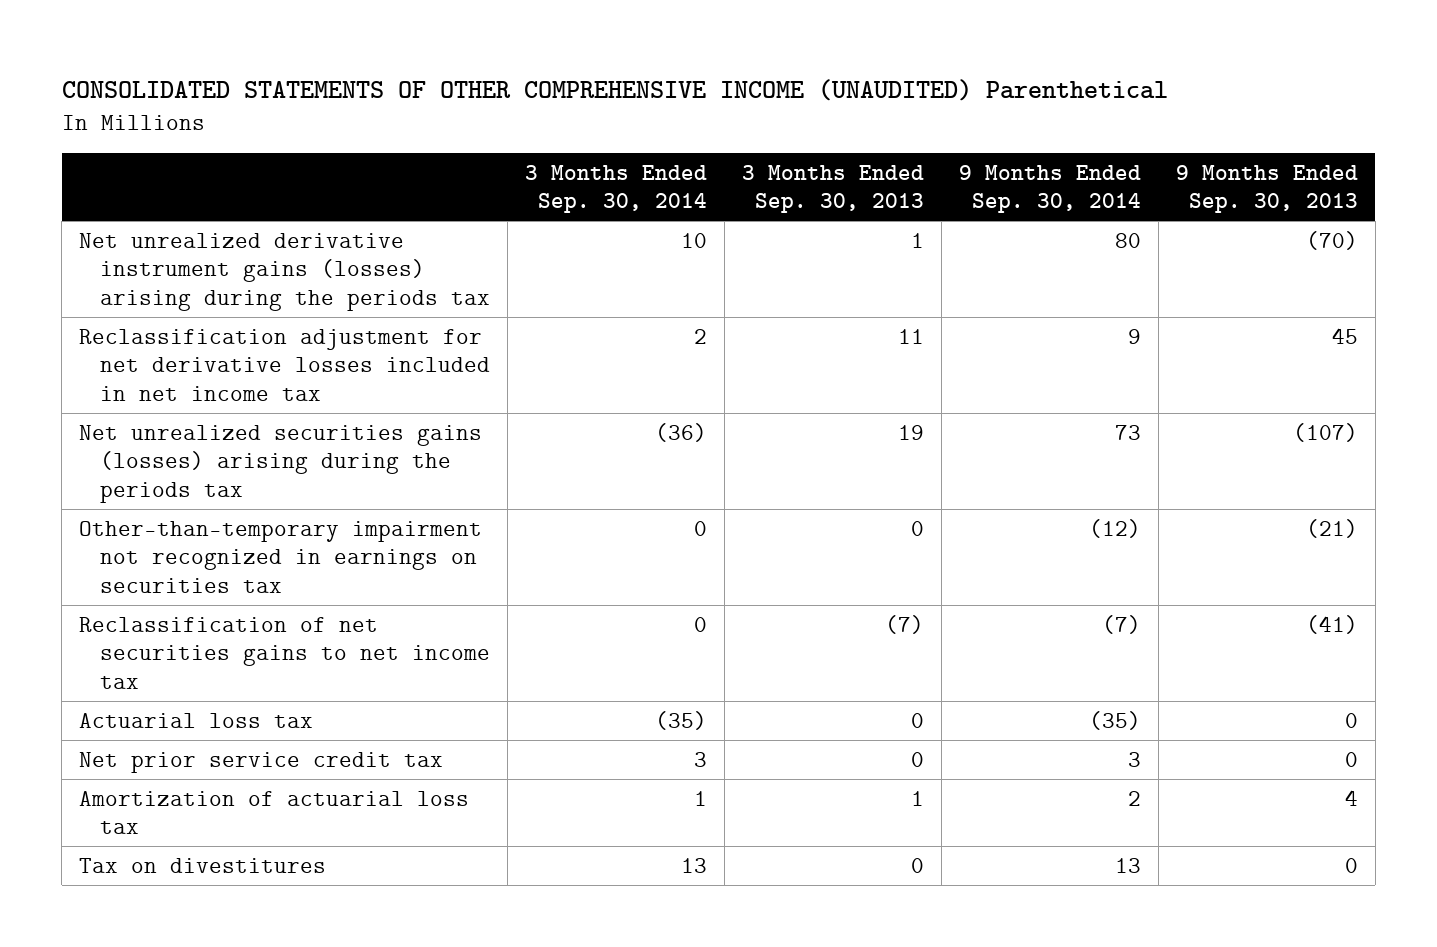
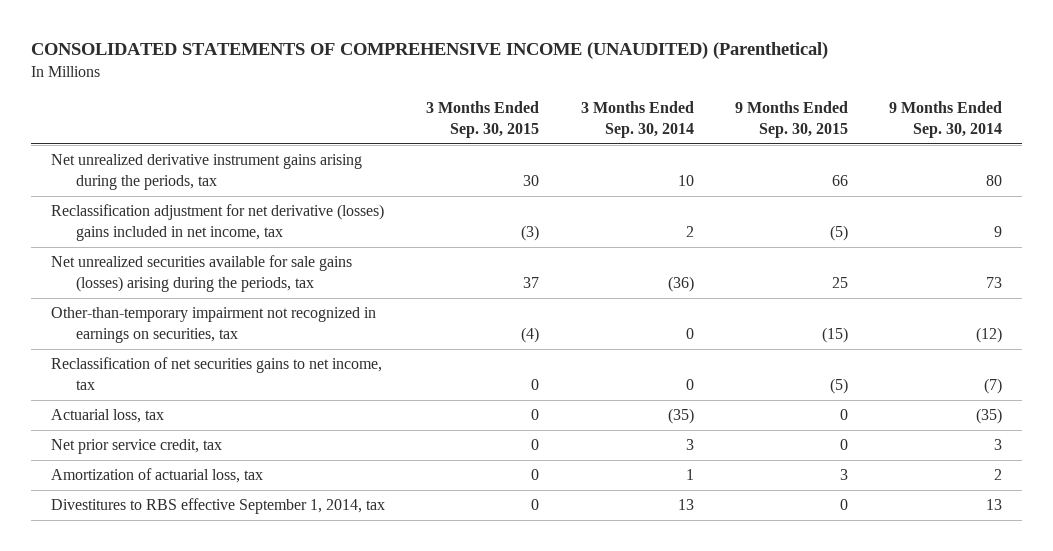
- CONSOLIDATED STATEMENTS OF OTHER COMPREHENSIVE INCOME (UNAUDITED) Parenthetical
+ CONSOLIDATED STATEMENTS OF COMPREHENSIVE INCOME (UNAUDITED) (Parenthetical)
- | 3 Months Ended Sep. 30, 2014 | 3 Months Ended Sep. 30, 2013 | 9 Months Ended Sep. 30, 2014 | 9 Months Ended Sep. 30, 2013
+ | 3 Months Ended Sep. 30, 2015 | 3 Months Ended Sep. 30, 2014 | 9 Months Ended Sep. 30, 2015 | 9 Months Ended Sep. 30, 2014
- Net unrealized derivative instrument gains (losses) arising during the periods tax | 10 | 1 | 80 | (70)
- Reclassification adjustment for net derivative losses included in net income tax | 2 | 11 | 9 | 45
- Net unrealized securities gains (losses) arising during the periods tax | (36) | 19 | 73 | (107)
- Other-than-temporary impairment not recognized in earnings on securities tax | 0 | 0 | (12) | (21)
- Reclassification of net securities gains to net income tax | 0 | (7) | (7) | (41)
- Actuarial loss tax | (35) | 0 | (35) | 0
- Net prior service credit tax | 3 | 0 | 3 | 0
- Amortization of actuarial loss tax | 1 | 1 | 2 | 4
- Tax on divestitures | 13 | 0 | 13 | 0
+ Net unrealized derivative instrument gains arising during the periods, tax | 30 | 10 | 66 | 80
+ Reclassification adjustment for net derivative (losses) gains included in net income, tax | (3) | 2 | (5) | 9
+ Net unrealized securities available for sale gains (losses) arising during the periods, tax | 37 | (36) | 25 | 73
+ Other-than-temporary impairment not recognized in earnings on securities, tax | (4) | 0 | (15) | (12)
+ Reclassification of net securities gains to net income, tax | 0 | 0 | (5) | (7)
+ Actuarial loss, tax | 0 | (35) | 0 | (35)
+ Net prior service credit, tax | 0 | 3 | 0 | 3
+ Amortization of actuarial loss, tax | 0 | 1 | 3 | 2
+ Divestitures to RBS effective September 1, 2014, tax | 0 | 13 | 0 | 13

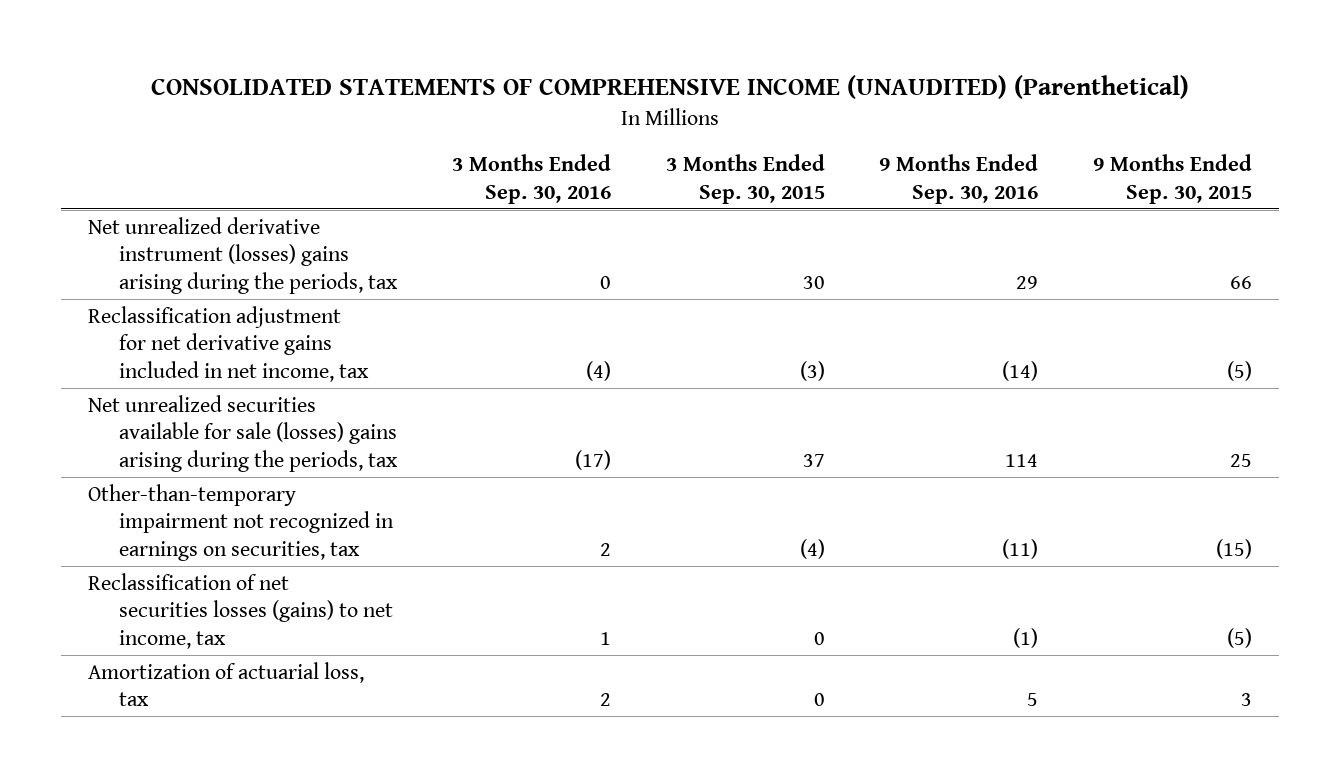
- | 3 Months Ended Sep. 30, 2015 | 3 Months Ended Sep. 30, 2014 | 9 Months Ended Sep. 30, 2015 | 9 Months Ended Sep. 30, 2014
+ | 3 Months Ended Sep. 30, 2016 | 3 Months Ended Sep. 30, 2015 | 9 Months Ended Sep. 30, 2016 | 9 Months Ended Sep. 30, 2015
- Net unrealized derivative instrument gains arising during the periods, tax | 30 | 10 | 66 | 80
- Reclassification adjustment for net derivative (losses) gains included in net income, tax | (3) | 2 | (5) | 9
- Net unrealized securities available for sale gains (losses) arising during the periods, tax | 37 | (36) | 25 | 73
+ Net unrealized derivative instrument (losses) gains arising during the periods, tax | 0 | 30 | 29 | 66
+ Reclassification adjustment for net derivative gains included in net income, tax | (4) | (3) | (14) | (5)
+ Net unrealized securities available for sale (losses) gains arising during the periods, tax | (17) | 37 | 114 | 25
- Reclassification of net securities gains to net income, tax | 0 | 0 | (5) | (7)
- Actuarial loss, tax | 0 | (35) | 0 | (35)
- Net prior service credit, tax | 0 | 3 | 0 | 3
+ Reclassification of net securities losses (gains) to net income, tax | 1 | 0 | (1) | (5)
- Divestitures to RBS effective September 1, 2014, tax | 0 | 13 | 0 | 13

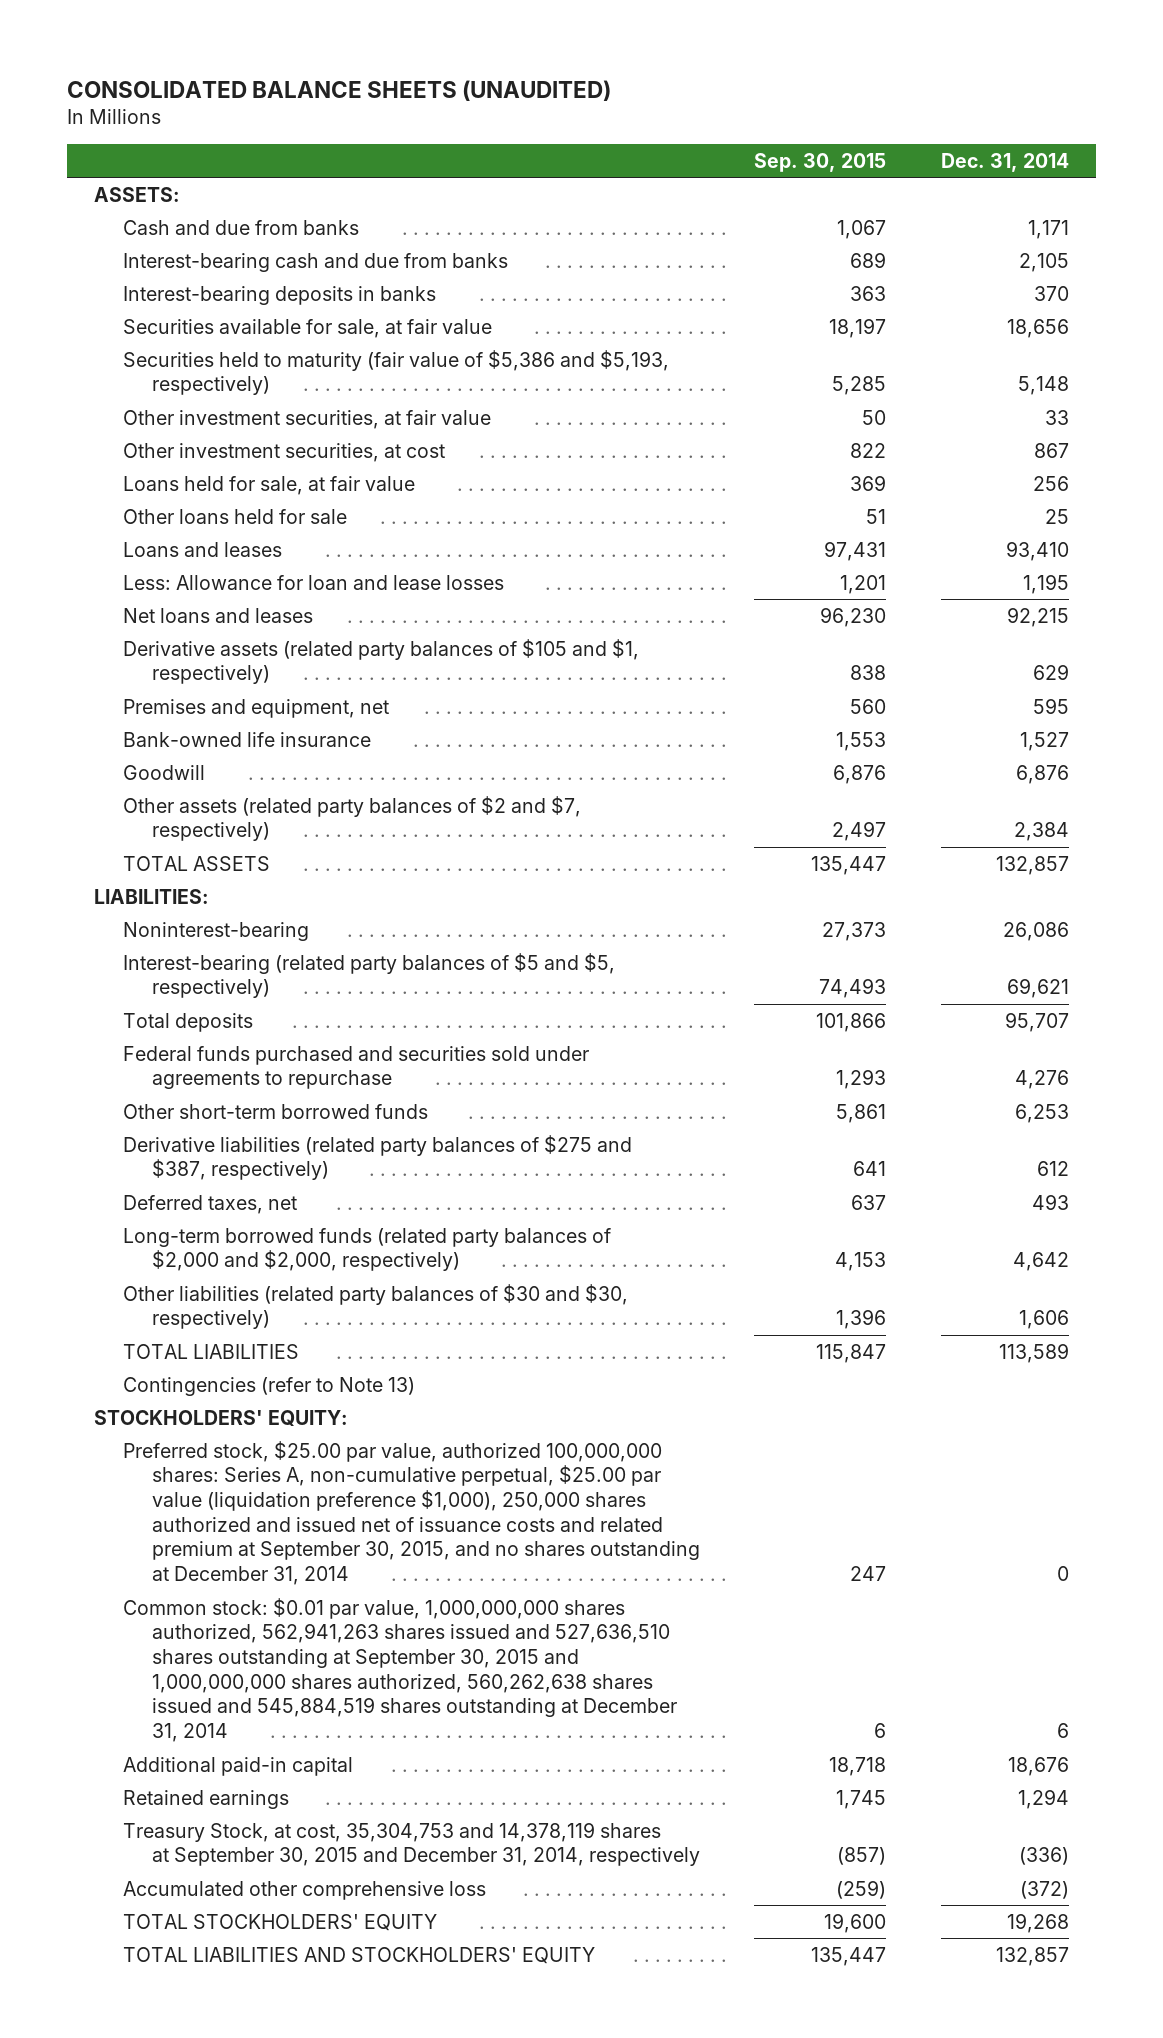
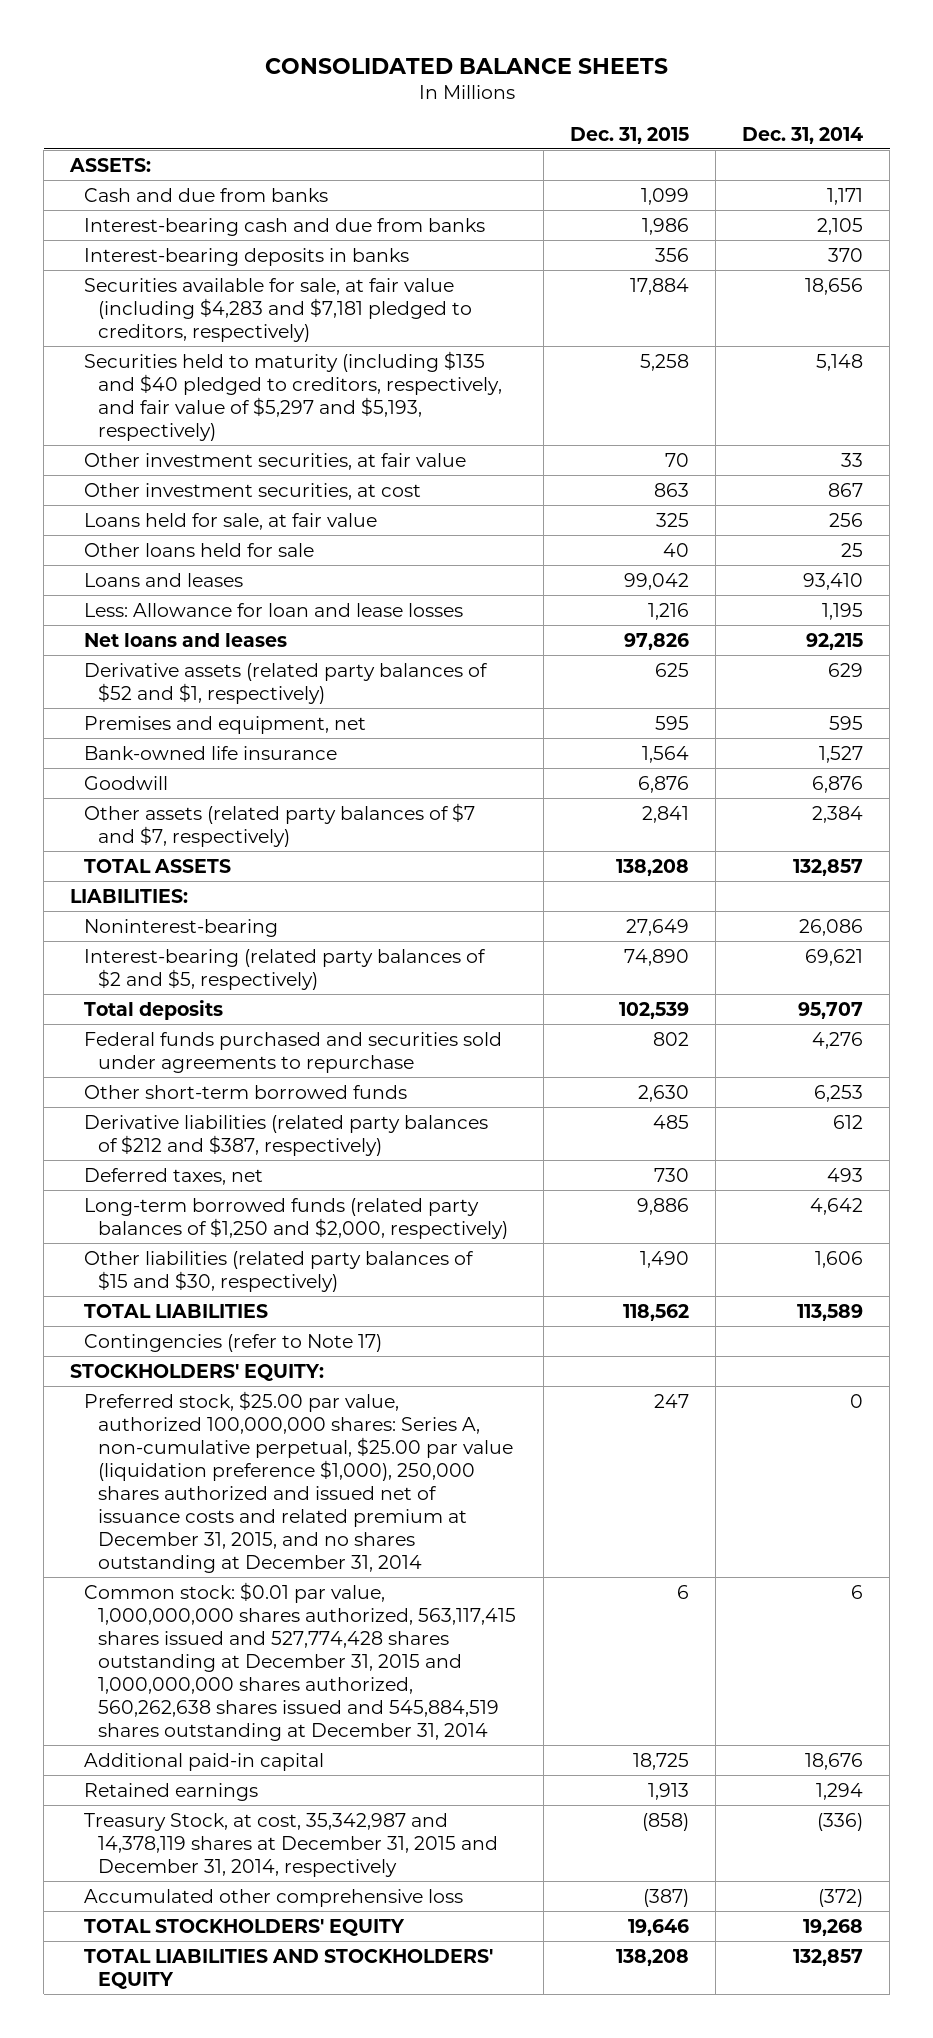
- CONSOLIDATED BALANCE SHEETS (UNAUDITED)
+ CONSOLIDATED BALANCE SHEETS
- | Sep. 30, 2015 | Dec. 31, 2014
+ | Dec. 31, 2015 | Dec. 31, 2014
- Securities available for sale, at fair value | 18,197 | 18,656
- Securities held to maturity (fair value of $5,386 and $5,193, respectively) | 5,285 | 5,148
+ Securities available for sale, at fair value (including $4,283 and $7,181 pledged to creditors, respectively) | 17,884 | 18,656
+ Securities held to maturity (including $135 and $40 pledged to creditors, respectively, and fair value of $5,297 and $5,193, respectively) | 5,258 | 5,148
- Derivative assets (related party balances of $105 and $1, respectively) | 838 | 629
+ Derivative assets (related party balances of $52 and $1, respectively) | 625 | 629
- Other assets (related party balances of $2 and $7, respectively) | 2,497 | 2,384
+ Other assets (related party balances of $7 and $7, respectively) | 2,841 | 2,384
- Interest-bearing (related party balances of $5 and $5, respectively) | 74,493 | 69,621
+ Interest-bearing (related party balances of $2 and $5, respectively) | 74,890 | 69,621
- Derivative liabilities (related party balances of $275 and $387, respectively) | 641 | 612
+ Derivative liabilities (related party balances of $212 and $387, respectively) | 485 | 612
- Long-term borrowed funds (related party balances of $2,000 and $2,000, respectively) | 4,153 | 4,642
- Other liabilities (related party balances of $30 and $30, respectively) | 1,396 | 1,606
+ Long-term borrowed funds (related party balances of $1,250 and $2,000, respectively) | 9,886 | 4,642
+ Other liabilities (related party balances of $15 and $30, respectively) | 1,490 | 1,606
- Contingencies (refer to Note 13)
+ Contingencies (refer to Note 17)
- Preferred stock, $25.00 par value, authorized 100,000,000 shares: Series A, non-cumulative perpetual, $25.00 par value (liquidation preference $1,000), 250,000 shares authorized and issued net of issuance costs and related premium at September 30, 2015, and no shares outstanding at December 31, 2014 | 247 | 0
- Common stock: $0.01 par value, 1,000,000,000 shares authorized, 562,941,263 shares issued and 527,636,510 shares outstanding at September 30, 2015 and 1,000,000,000 shares authorized, 560,262,638 shares issued and 545,884,519 shares outstanding at December 31, 2014 | 6 | 6
+ Preferred stock, $25.00 par value, authorized 100,000,000 shares: Series A, non-cumulative perpetual, $25.00 par value (liquidation preference $1,000), 250,000 shares authorized and issued net of issuance costs and related premium at December 31, 2015, and no shares outstanding at December 31, 2014 | 247 | 0
+ Common stock: $0.01 par value, 1,000,000,000 shares authorized, 563,117,415 shares issued and 527,774,428 shares outstanding at December 31, 2015 and 1,000,000,000 shares authorized, 560,262,638 shares issued and 545,884,519 shares outstanding at December 31, 2014 | 6 | 6
- Treasury Stock, at cost, 35,304,753 and 14,378,119 shares at September 30, 2015 and December 31, 2014, respectively | (857) | (336)
+ Treasury Stock, at cost, 35,342,987 and 14,378,119 shares at December 31, 2015 and December 31, 2014, respectively | (858) | (336)

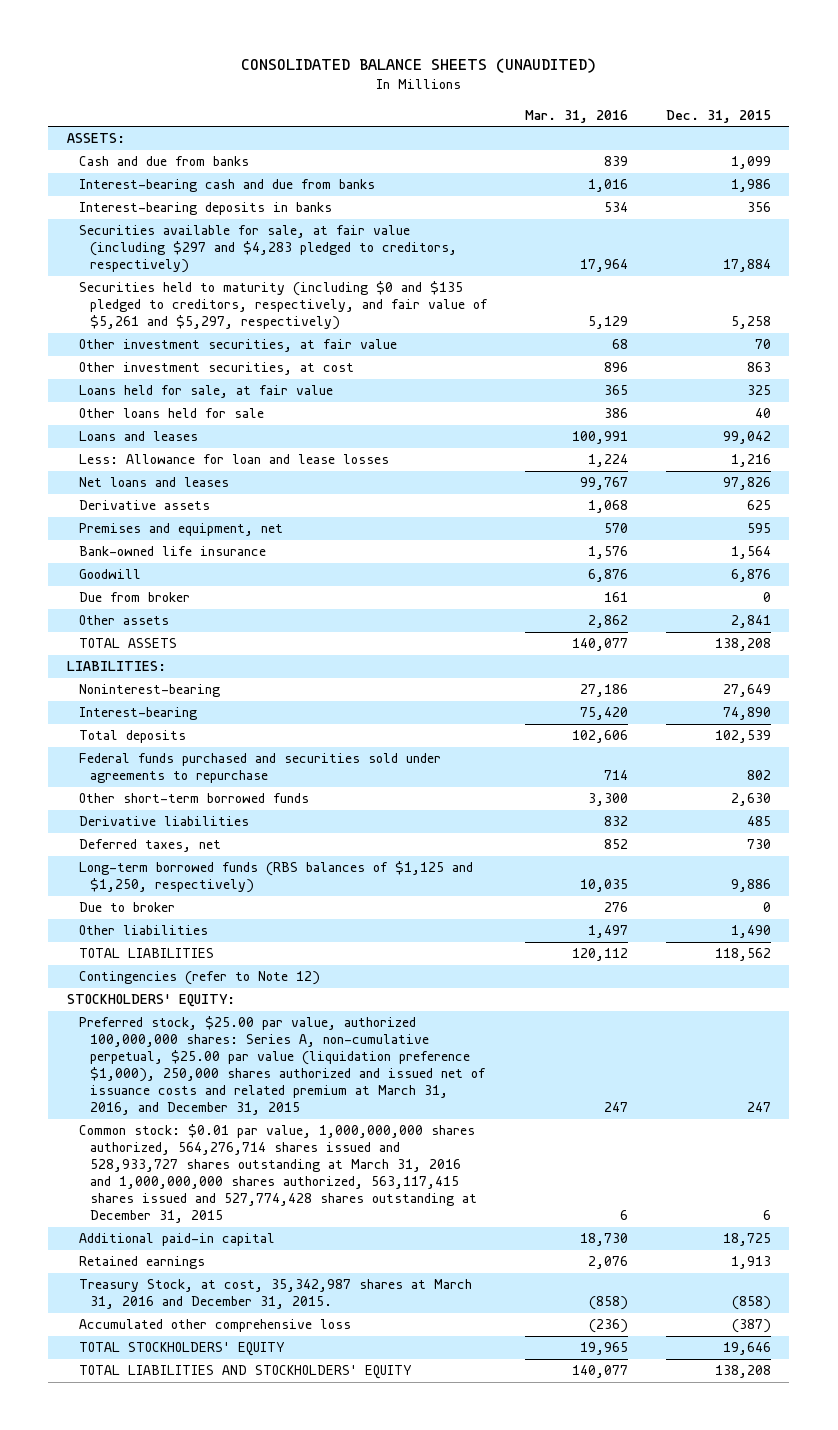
- CONSOLIDATED BALANCE SHEETS
+ CONSOLIDATED BALANCE SHEETS (UNAUDITED)
- | Dec. 31, 2015 | Dec. 31, 2014
+ | Mar. 31, 2016 | Dec. 31, 2015
- Securities available for sale, at fair value (including $4,283 and $7,181 pledged to creditors, respectively) | 17,884 | 18,656
- Securities held to maturity (including $135 and $40 pledged to creditors, respectively, and fair value of $5,297 and $5,193, respectively) | 5,258 | 5,148
+ Securities available for sale, at fair value (including $297 and $4,283 pledged to creditors, respectively) | 17,964 | 17,884
+ Securities held to maturity (including $0 and $135 pledged to creditors, respectively, and fair value of $5,261 and $5,297, respectively) | 5,129 | 5,258
- Derivative assets (related party balances of $52 and $1, respectively) | 625 | 629
+ Derivative assets | 1,068 | 625
- Other assets (related party balances of $7 and $7, respectively) | 2,841 | 2,384
+ Due from broker | 161 | 0
+ Other assets | 2,862 | 2,841
- Interest-bearing (related party balances of $2 and $5, respectively) | 74,890 | 69,621
+ Interest-bearing | 75,420 | 74,890
- Derivative liabilities (related party balances of $212 and $387, respectively) | 485 | 612
+ Derivative liabilities | 832 | 485
- Long-term borrowed funds (related party balances of $1,250 and $2,000, respectively) | 9,886 | 4,642
- Other liabilities (related party balances of $15 and $30, respectively) | 1,490 | 1,606
+ Long-term borrowed funds (RBS balances of $1,125 and $1,250, respectively) | 10,035 | 9,886
+ Due to broker | 276 | 0
+ Other liabilities | 1,497 | 1,490
- Contingencies (refer to Note 17)
+ Contingencies (refer to Note 12)
- Preferred stock, $25.00 par value, authorized 100,000,000 shares: Series A, non-cumulative perpetual, $25.00 par value (liquidation preference $1,000), 250,000 shares authorized and issued net of issuance costs and related premium at December 31, 2015, and no shares outstanding at December 31, 2014 | 247 | 0
- Common stock: $0.01 par value, 1,000,000,000 shares authorized, 563,117,415 shares issued and 527,774,428 shares outstanding at December 31, 2015 and 1,000,000,000 shares authorized, 560,262,638 shares issued and 545,884,519 shares outstanding at December 31, 2014 | 6 | 6
+ Preferred stock, $25.00 par value, authorized 100,000,000 shares: Series A, non-cumulative perpetual, $25.00 par value (liquidation preference $1,000), 250,000 shares authorized and issued net of issuance costs and related premium at March 31, 2016, and December 31, 2015 | 247 | 247
+ Common stock: $0.01 par value, 1,000,000,000 shares authorized, 564,276,714 shares issued and 528,933,727 shares outstanding at March 31, 2016 and 1,000,000,000 shares authorized, 563,117,415 shares issued and 527,774,428 shares outstanding at December 31, 2015 | 6 | 6
- Treasury Stock, at cost, 35,342,987 and 14,378,119 shares at December 31, 2015 and December 31, 2014, respectively | (858) | (336)
+ Treasury Stock, at cost, 35,342,987 shares at March 31, 2016 and December 31, 2015. | (858) | (858)

